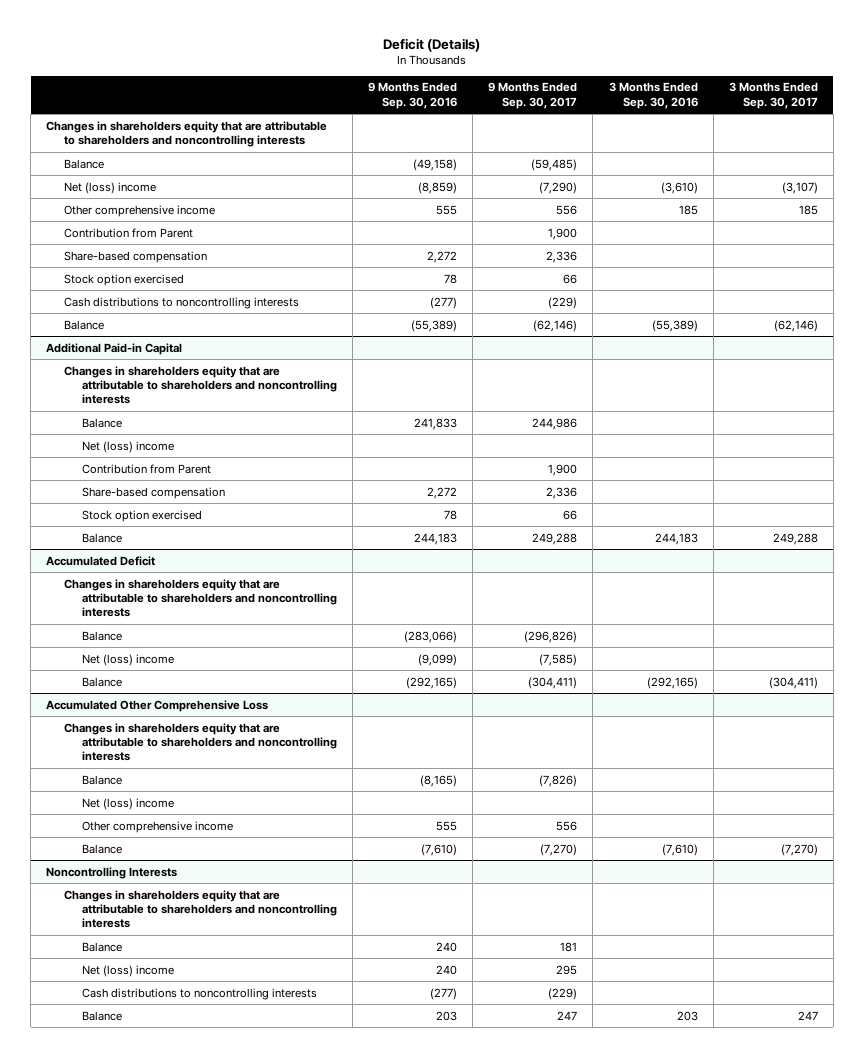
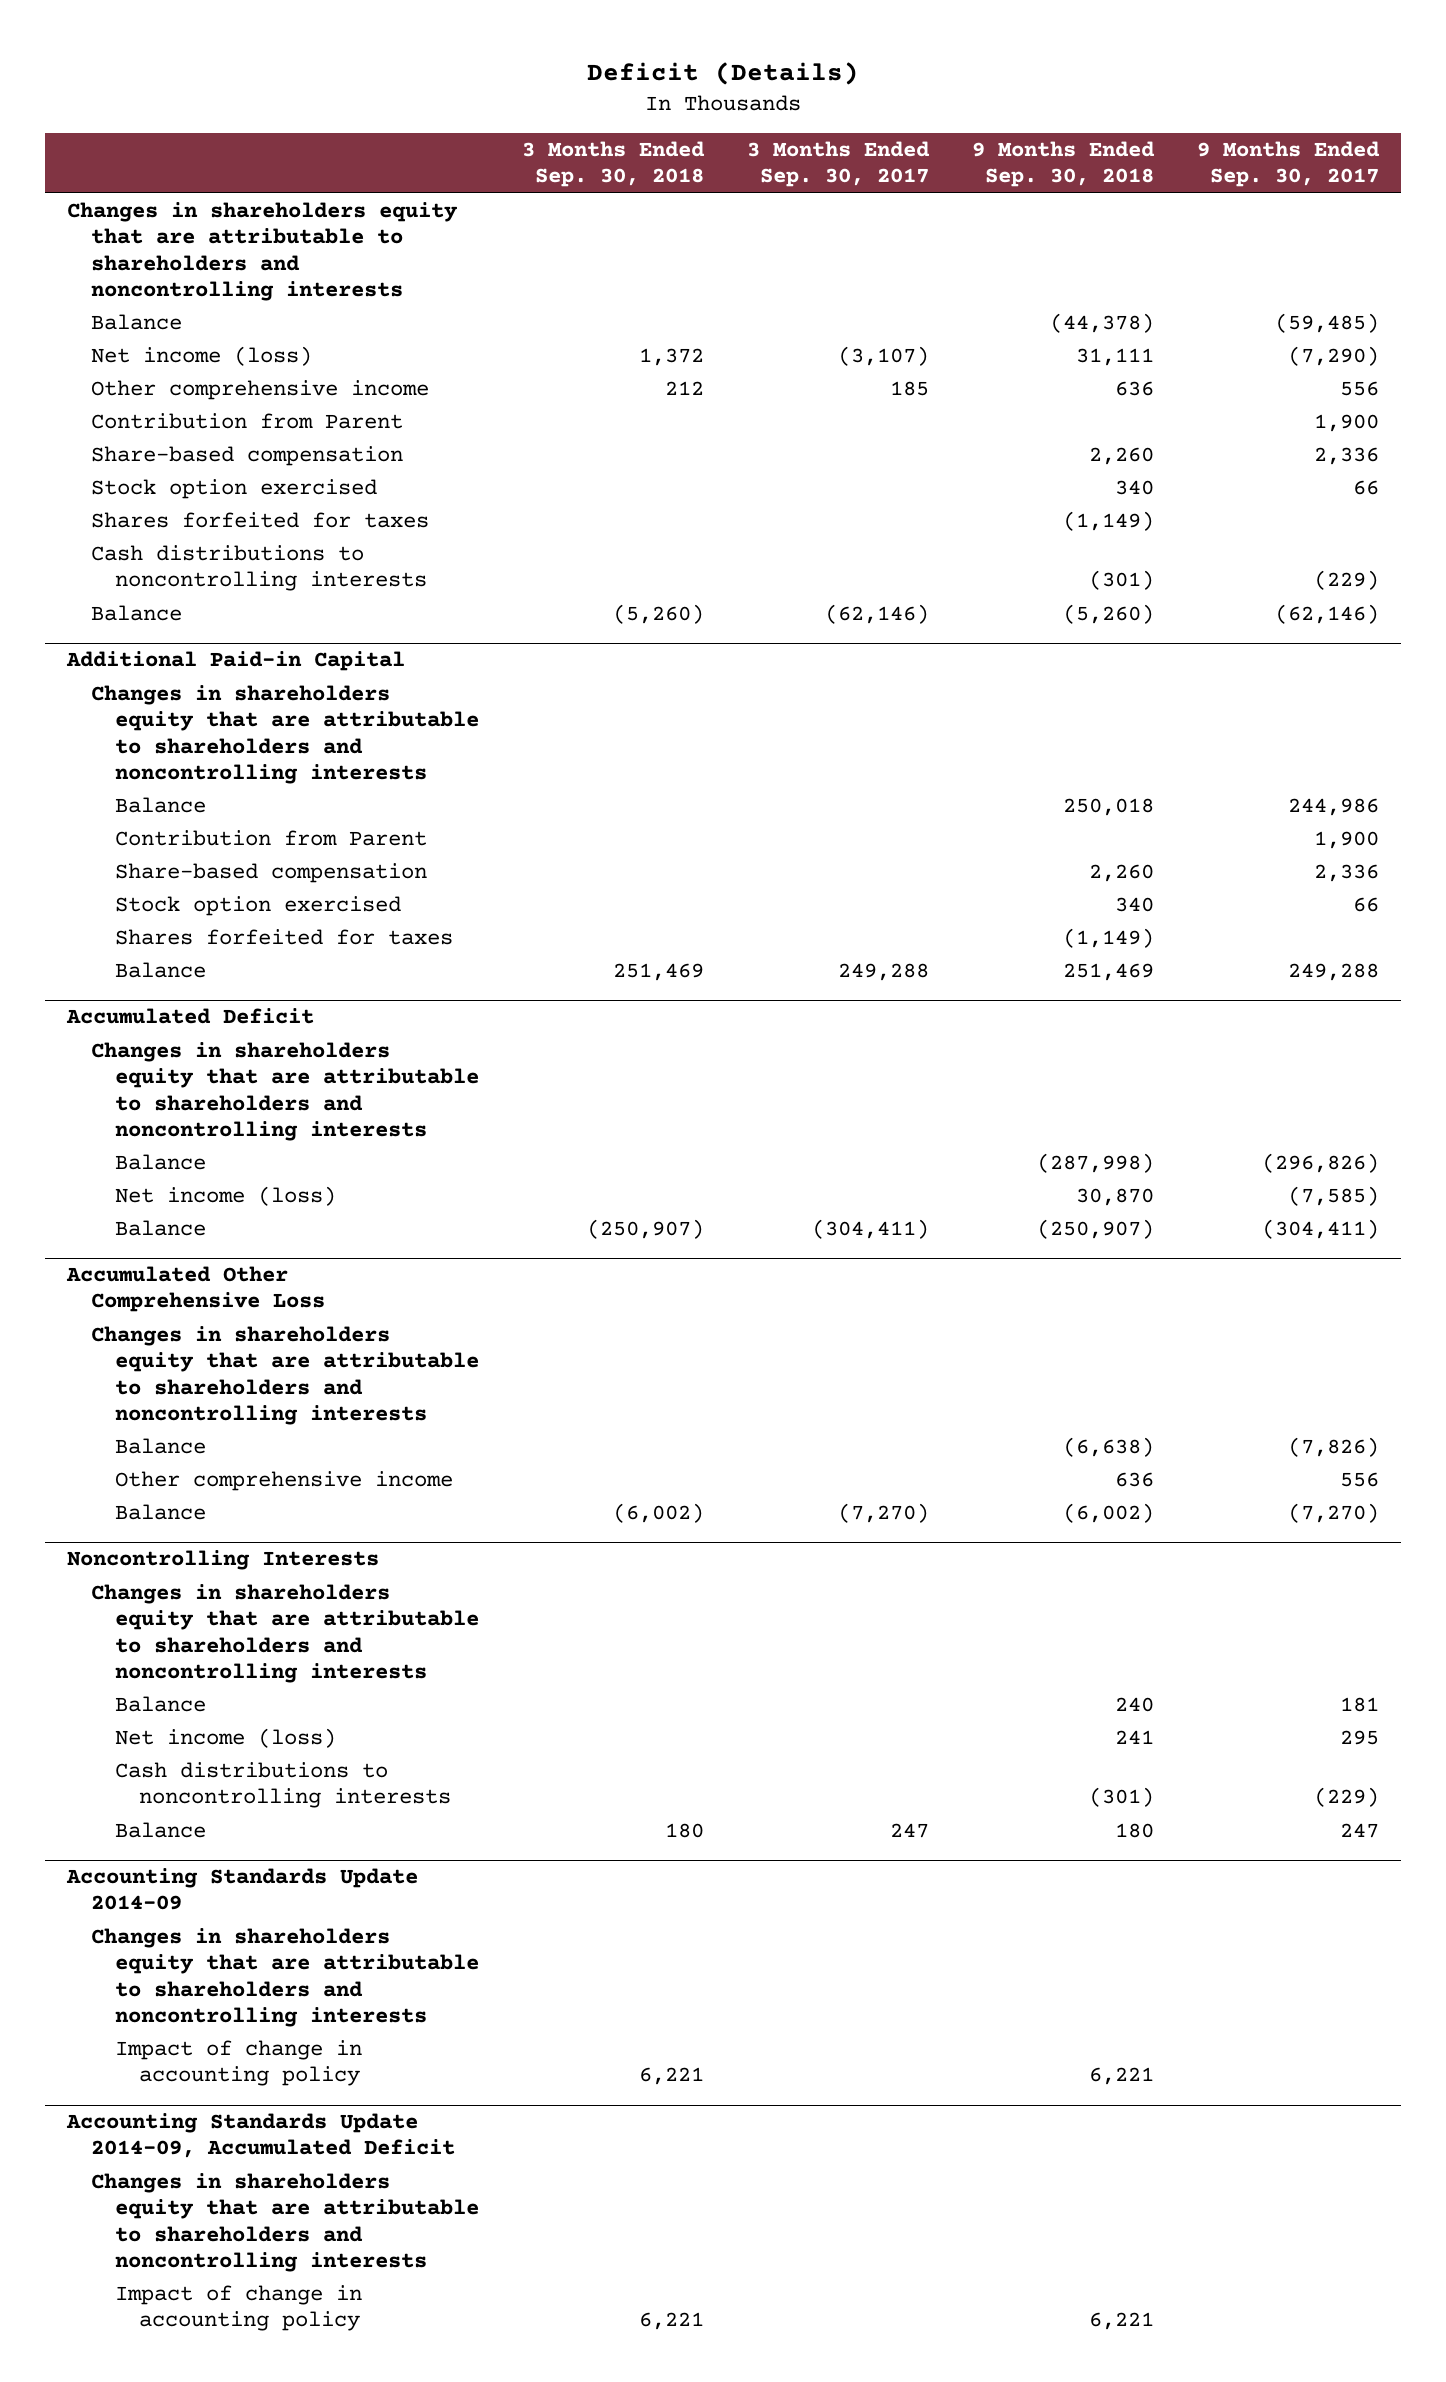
- | 9 Months Ended Sep. 30, 2016 | 9 Months Ended Sep. 30, 2017 | 3 Months Ended Sep. 30, 2016 | 3 Months Ended Sep. 30, 2017
+ | 3 Months Ended Sep. 30, 2018 | 3 Months Ended Sep. 30, 2017 | 9 Months Ended Sep. 30, 2018 | 9 Months Ended Sep. 30, 2017
- Net (loss) income | (8,859) | (7,290) | (3,610) | (3,107)
+ Net income (loss) | 1,372 | (3,107) | 31,111 | (7,290)
+ Shares forfeited for taxes | | | (1,149) |
@ Additional Paid-in Capital
- Net (loss) income
+ Shares forfeited for taxes | | | (1,149) |
@ Accumulated Deficit
- Net (loss) income | (9,099) | (7,585) | |
+ Net income (loss) | | | 30,870 | (7,585)
@ Accumulated Other Comprehensive Loss
- Net (loss) income
@ Noncontrolling Interests
- Net (loss) income | 240 | 295 | |
+ Net income (loss) | | | 241 | 295
+ Accounting Standards Update 2014-09
+ Changes in shareholders equity that are attributable to shareholders and noncontrolling interests
+ Impact of change in accounting policy | 6,221 | | 6,221 |
+ Accounting Standards Update 2014-09, Accumulated Deficit
+ Changes in shareholders equity that are attributable to shareholders and noncontrolling interests
+ Impact of change in accounting policy | 6,221 | | 6,221 |

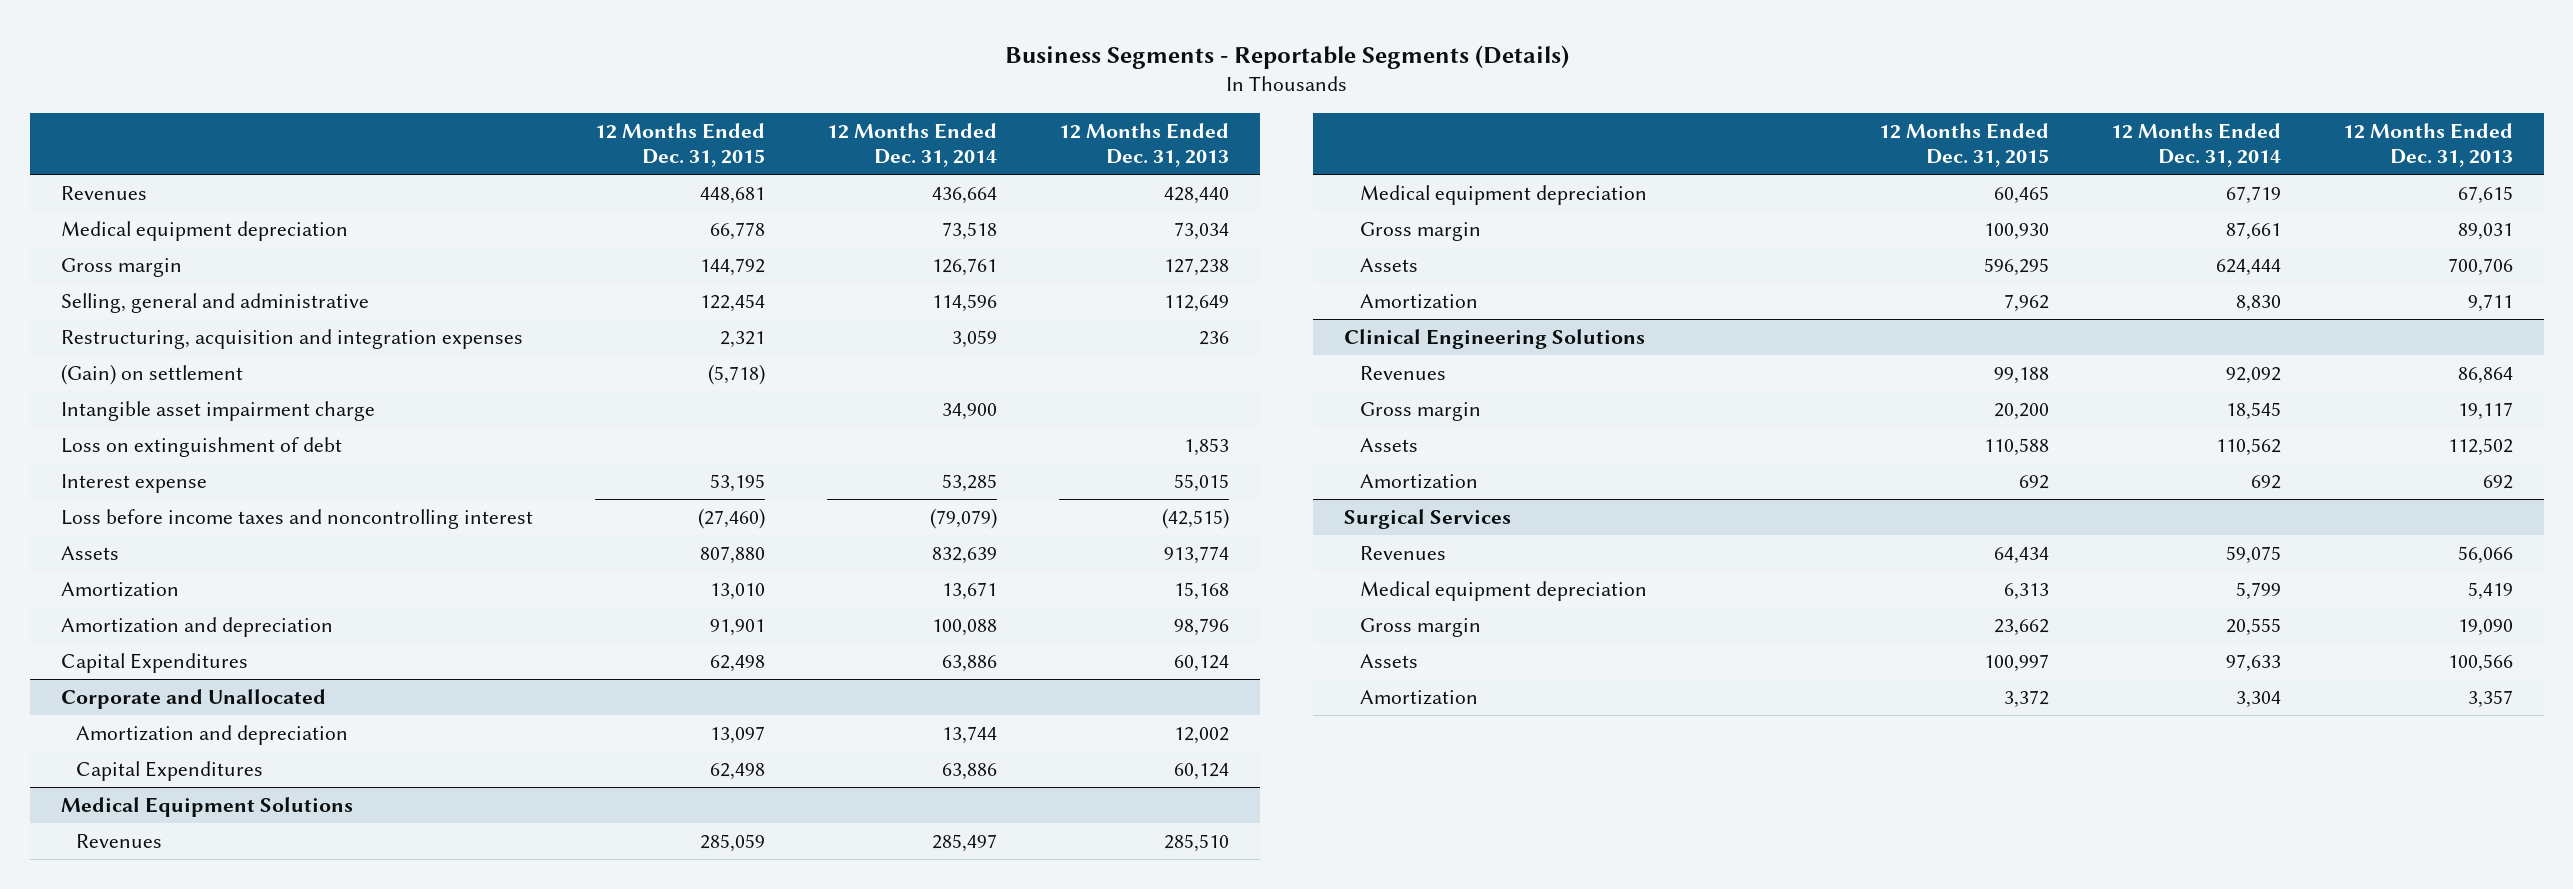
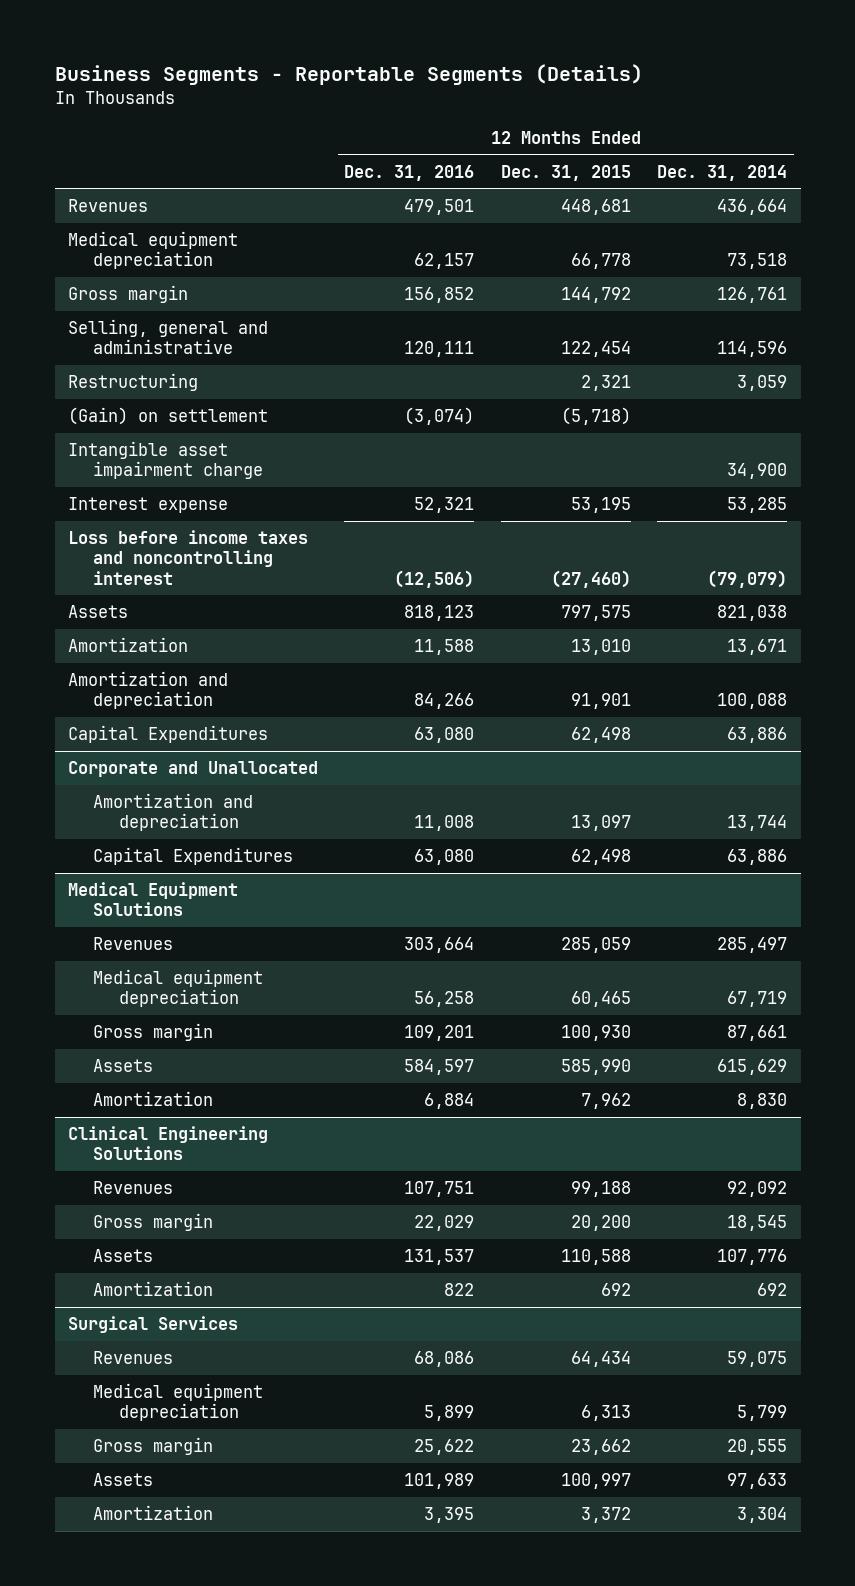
- | 12 Months Ended Dec. 31, 2015 | 12 Months Ended Dec. 31, 2014 | 12 Months Ended Dec. 31, 2013
+ | 12 Months Ended Dec. 31, 2016 | 12 Months Ended Dec. 31, 2015 | 12 Months Ended Dec. 31, 2014
- Restructuring, acquisition and integration expenses | 2,321 | 3,059 | 236
+ Restructuring | | 2,321 | 3,059
- Loss on extinguishment of debt | | | 1,853
- Assets | 807,880 | 832,639 | 913,774
+ Assets | 818,123 | 797,575 | 821,038
@ Medical Equipment Solutions
- Assets | 596,295 | 624,444 | 700,706
+ Assets | 584,597 | 585,990 | 615,629
@ Clinical Engineering Solutions
- Assets | 110,588 | 110,562 | 112,502
+ Assets | 131,537 | 110,588 | 107,776

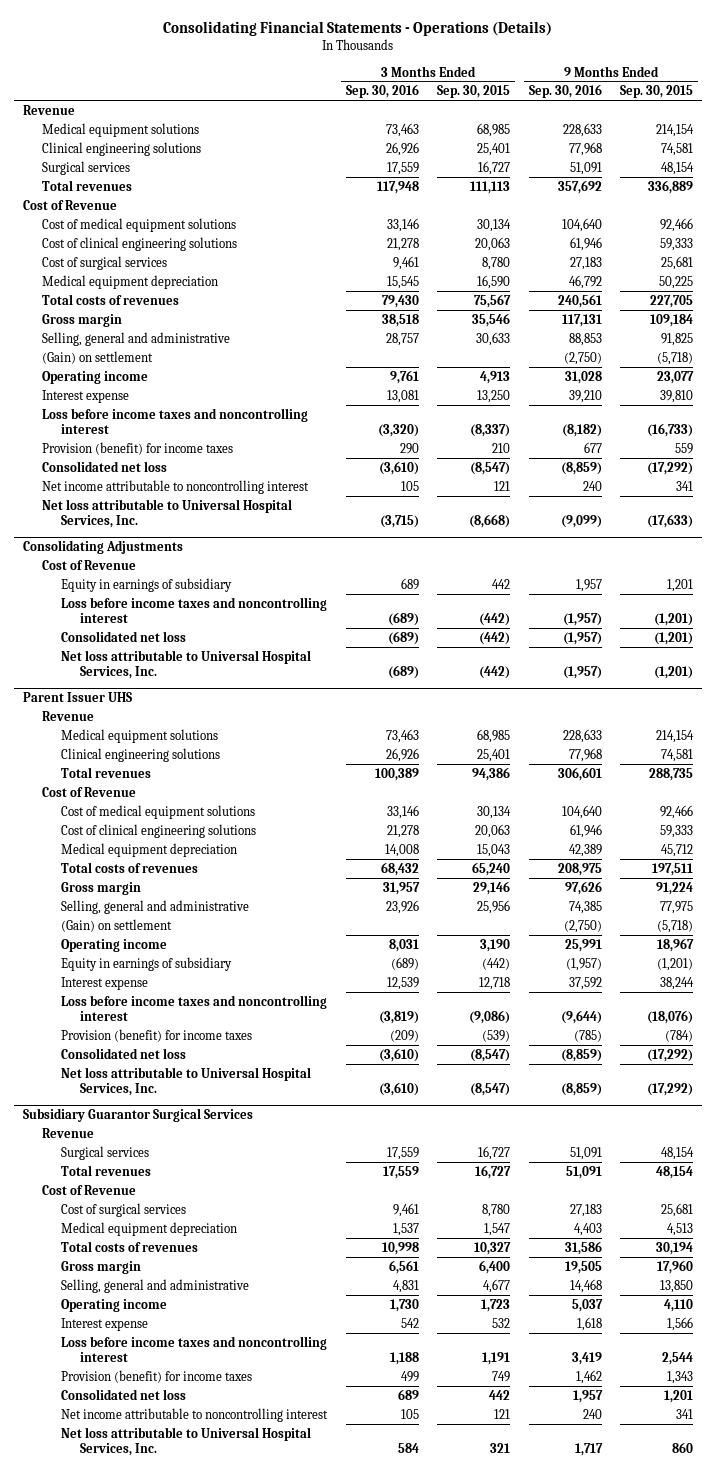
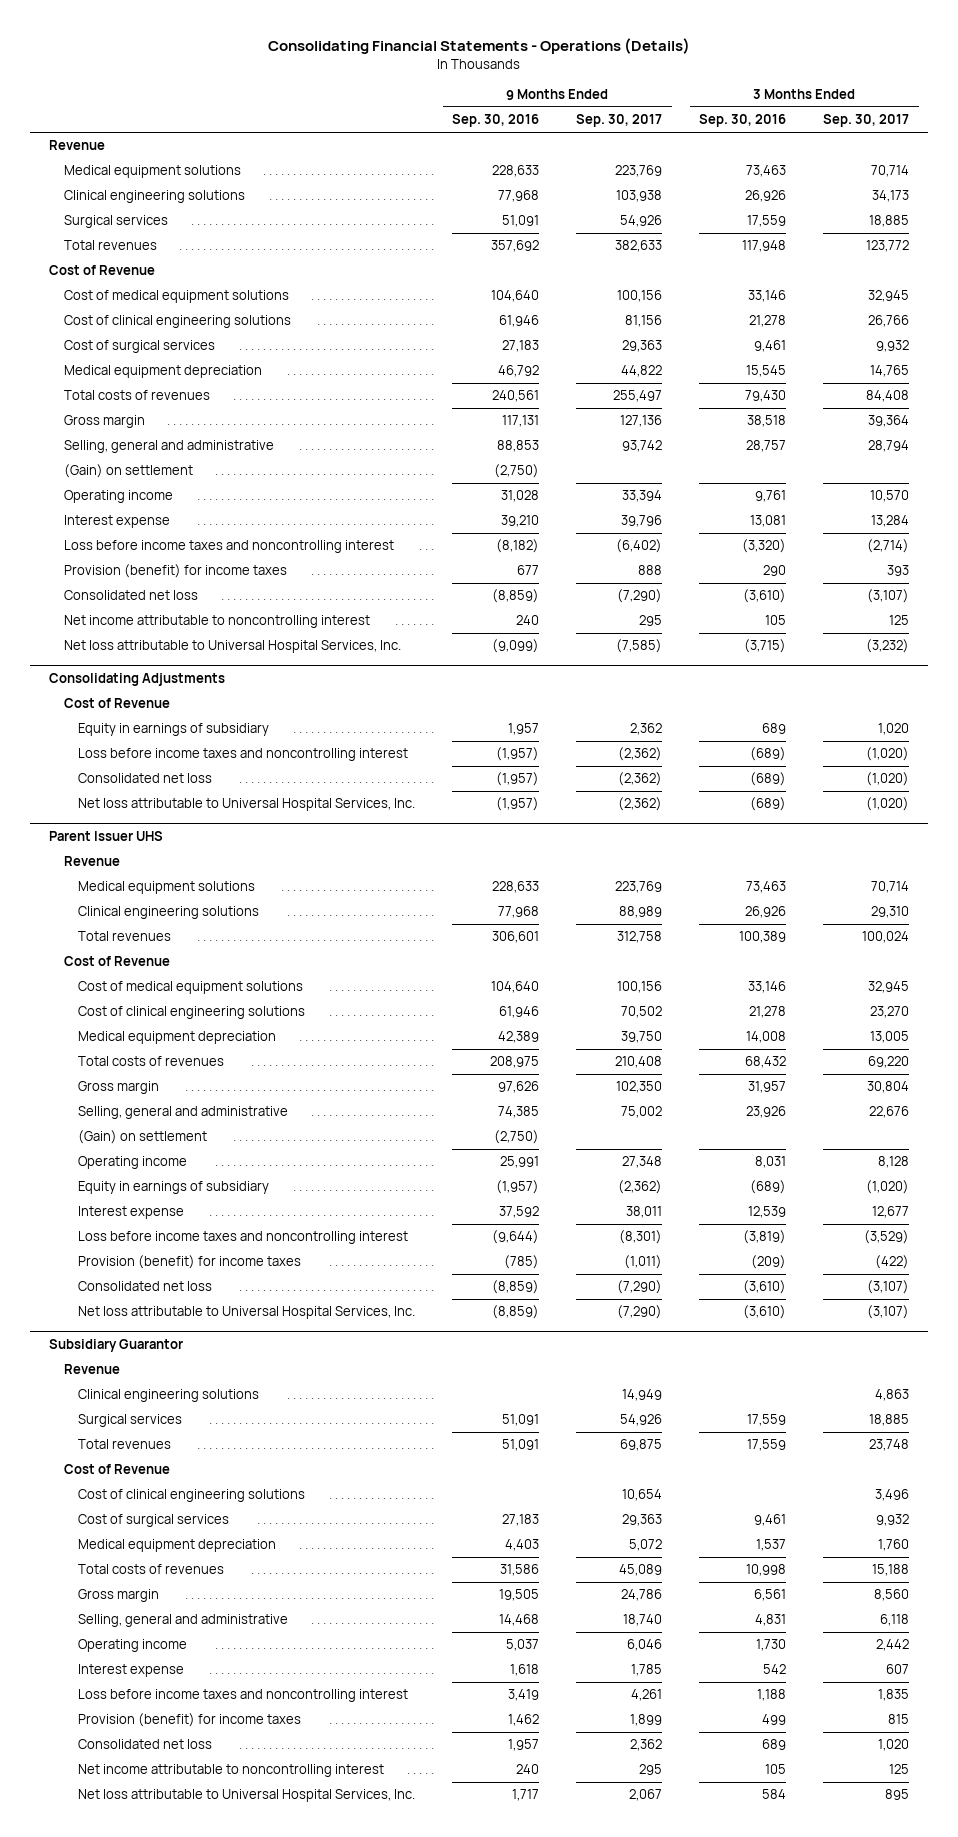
- | 3 Months Ended Sep. 30, 2016 | 3 Months Ended Sep. 30, 2015 | 9 Months Ended Sep. 30, 2016 | 9 Months Ended Sep. 30, 2015
+ | 9 Months Ended Sep. 30, 2016 | 9 Months Ended Sep. 30, 2017 | 3 Months Ended Sep. 30, 2016 | 3 Months Ended Sep. 30, 2017
- Subsidiary Guarantor Surgical Services
+ Subsidiary Guarantor
+ Clinical engineering solutions | | 14,949 | | 4,863
+ Cost of clinical engineering solutions | | 10,654 | | 3,496

